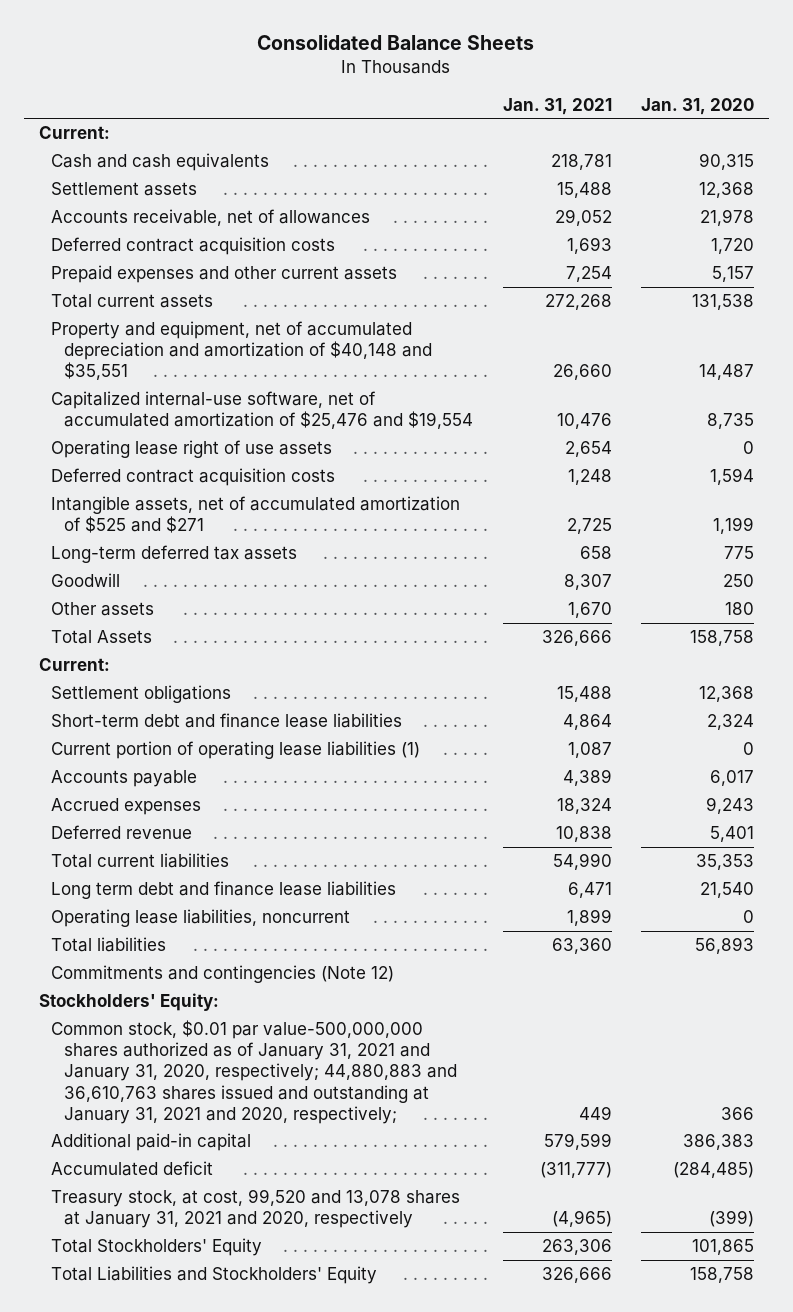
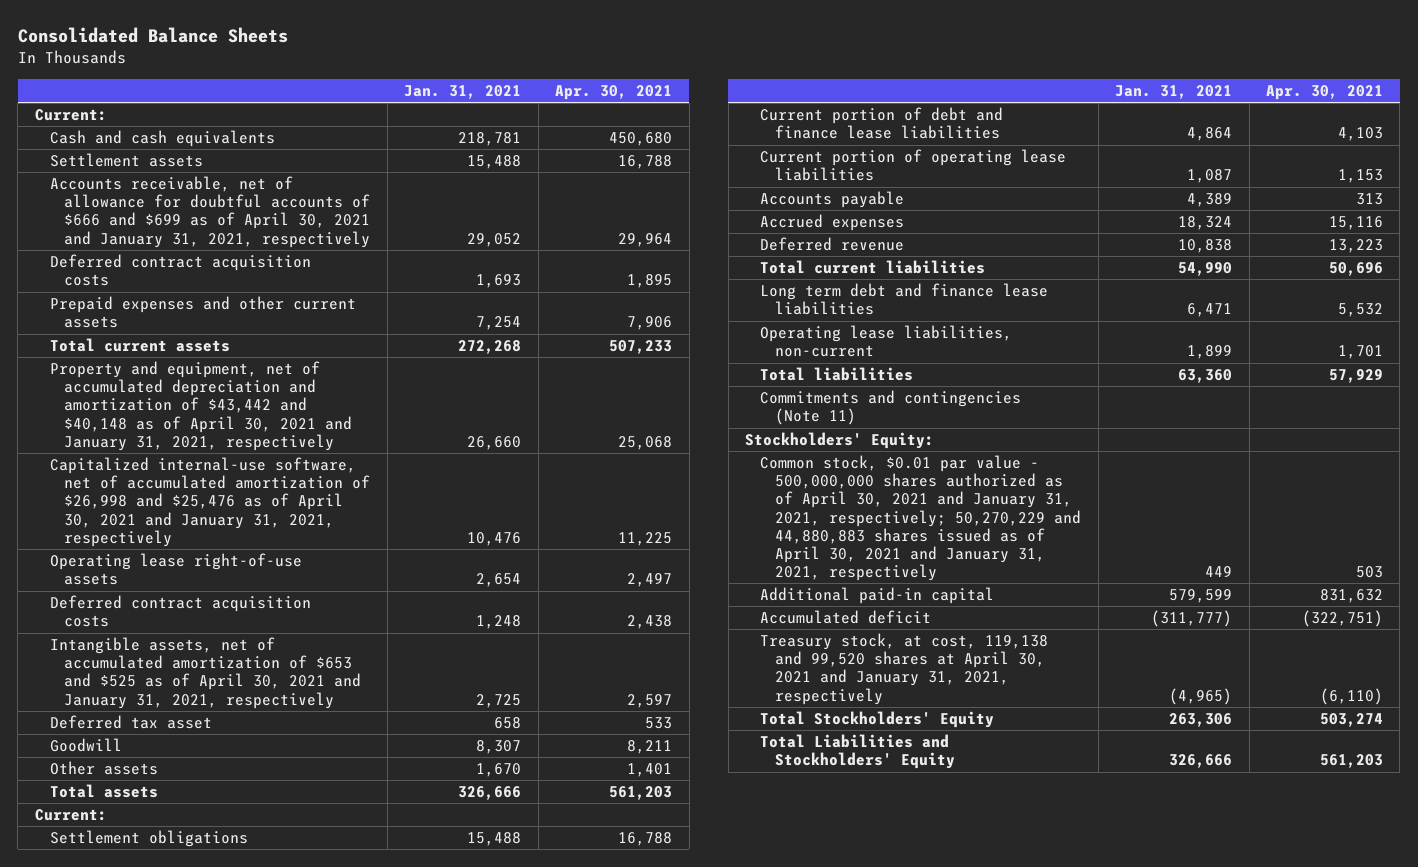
- | Jan. 31, 2021 | Jan. 31, 2020
+ | Jan. 31, 2021 | Apr. 30, 2021
- Accounts receivable, net of allowances | 29,052 | 21,978
+ Accounts receivable, net of allowance for doubtful accounts of $666 and $699 as of April 30, 2021 and January 31, 2021, respectively | 29,052 | 29,964
- Property and equipment, net of accumulated depreciation and amortization of $40,148 and $35,551 | 26,660 | 14,487
- Capitalized internal-use software, net of accumulated amortization of $25,476 and $19,554 | 10,476 | 8,735
- Operating lease right of use assets | 2,654 | 0
+ Property and equipment, net of accumulated depreciation and amortization of $43,442 and $40,148 as of April 30, 2021 and January 31, 2021, respectively | 26,660 | 25,068
+ Capitalized internal-use software, net of accumulated amortization of $26,998 and $25,476 as of April 30, 2021 and January 31, 2021, respectively | 10,476 | 11,225
+ Operating lease right-of-use assets | 2,654 | 2,497
- Intangible assets, net of accumulated amortization of $525 and $271 | 2,725 | 1,199
- Long-term deferred tax assets | 658 | 775
+ Intangible assets, net of accumulated amortization of $653 and $525 as of April 30, 2021 and January 31, 2021, respectively | 2,725 | 2,597
+ Deferred tax asset | 658 | 533
- Total Assets | 326,666 | 158,758
+ Total assets | 326,666 | 561,203
- Short-term debt and finance lease liabilities | 4,864 | 2,324
- Current portion of operating lease liabilities (1) | 1,087 | 0
+ Current portion of debt and finance lease liabilities | 4,864 | 4,103
+ Current portion of operating lease liabilities | 1,087 | 1,153
- Operating lease liabilities, noncurrent | 1,899 | 0
+ Operating lease liabilities, non-current | 1,899 | 1,701
- Commitments and contingencies (Note 12)
+ Commitments and contingencies (Note 11)
- Common stock, $0.01 par value-500,000,000 shares authorized as of January 31, 2021 and January 31, 2020, respectively; 44,880,883 and 36,610,763 shares issued and outstanding at January 31, 2021 and 2020, respectively; | 449 | 366
+ Common stock, $0.01 par value - 500,000,000 shares authorized as of April 30, 2021 and January 31, 2021, respectively; 50,270,229 and 44,880,883 shares issued as of April 30, 2021 and January 31, 2021, respectively | 449 | 503
- Treasury stock, at cost, 99,520 and 13,078 shares at January 31, 2021 and 2020, respectively | (4,965) | (399)
+ Treasury stock, at cost, 119,138 and 99,520 shares at April 30, 2021 and January 31, 2021, respectively | (4,965) | (6,110)

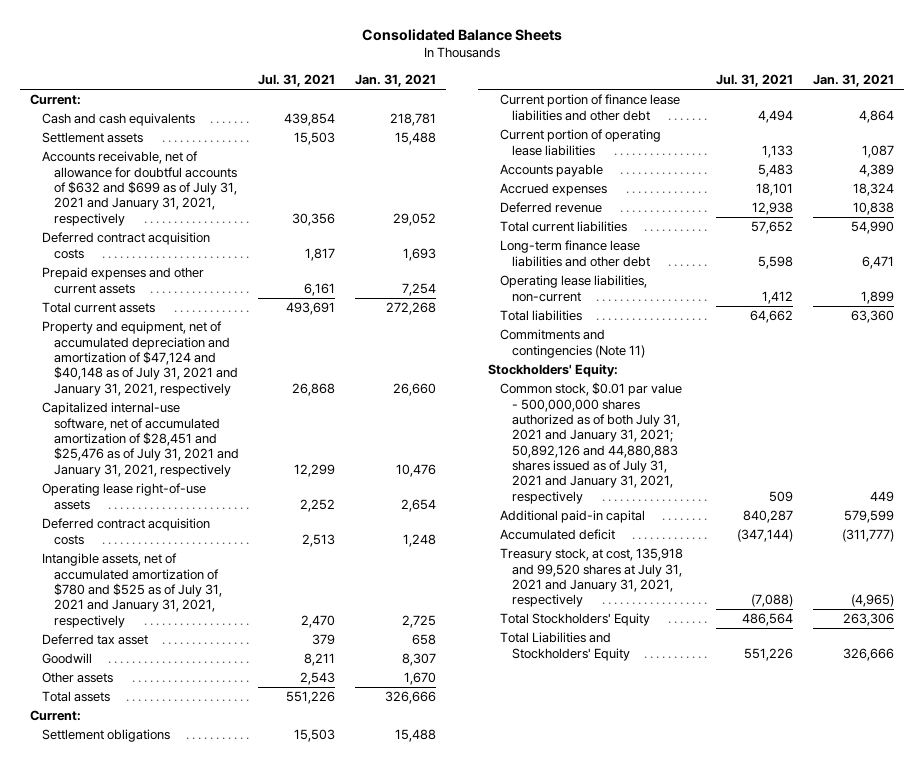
- | Jan. 31, 2021 | Apr. 30, 2021
+ | Jul. 31, 2021 | Jan. 31, 2021
- Accounts receivable, net of allowance for doubtful accounts of $666 and $699 as of April 30, 2021 and January 31, 2021, respectively | 29,052 | 29,964
+ Accounts receivable, net of allowance for doubtful accounts of $632 and $699 as of July 31, 2021 and January 31, 2021, respectively | 30,356 | 29,052
- Property and equipment, net of accumulated depreciation and amortization of $43,442 and $40,148 as of April 30, 2021 and January 31, 2021, respectively | 26,660 | 25,068
- Capitalized internal-use software, net of accumulated amortization of $26,998 and $25,476 as of April 30, 2021 and January 31, 2021, respectively | 10,476 | 11,225
+ Property and equipment, net of accumulated depreciation and amortization of $47,124 and $40,148 as of July 31, 2021 and January 31, 2021, respectively | 26,868 | 26,660
+ Capitalized internal-use software, net of accumulated amortization of $28,451 and $25,476 as of July 31, 2021 and January 31, 2021, respectively | 12,299 | 10,476
- Intangible assets, net of accumulated amortization of $653 and $525 as of April 30, 2021 and January 31, 2021, respectively | 2,725 | 2,597
+ Intangible assets, net of accumulated amortization of $780 and $525 as of July 31, 2021 and January 31, 2021, respectively | 2,470 | 2,725
- Current portion of debt and finance lease liabilities | 4,864 | 4,103
+ Current portion of finance lease liabilities and other debt | 4,494 | 4,864
- Long term debt and finance lease liabilities | 6,471 | 5,532
+ Long-term finance lease liabilities and other debt | 5,598 | 6,471
- Common stock, $0.01 par value - 500,000,000 shares authorized as of April 30, 2021 and January 31, 2021, respectively; 50,270,229 and 44,880,883 shares issued as of April 30, 2021 and January 31, 2021, respectively | 449 | 503
+ Common stock, $0.01 par value - 500,000,000 shares authorized as of both July 31, 2021 and January 31, 2021; 50,892,126 and 44,880,883 shares issued as of July 31, 2021 and January 31, 2021, respectively | 509 | 449
- Treasury stock, at cost, 119,138 and 99,520 shares at April 30, 2021 and January 31, 2021, respectively | (4,965) | (6,110)
+ Treasury stock, at cost, 135,918 and 99,520 shares at July 31, 2021 and January 31, 2021, respectively | (7,088) | (4,965)

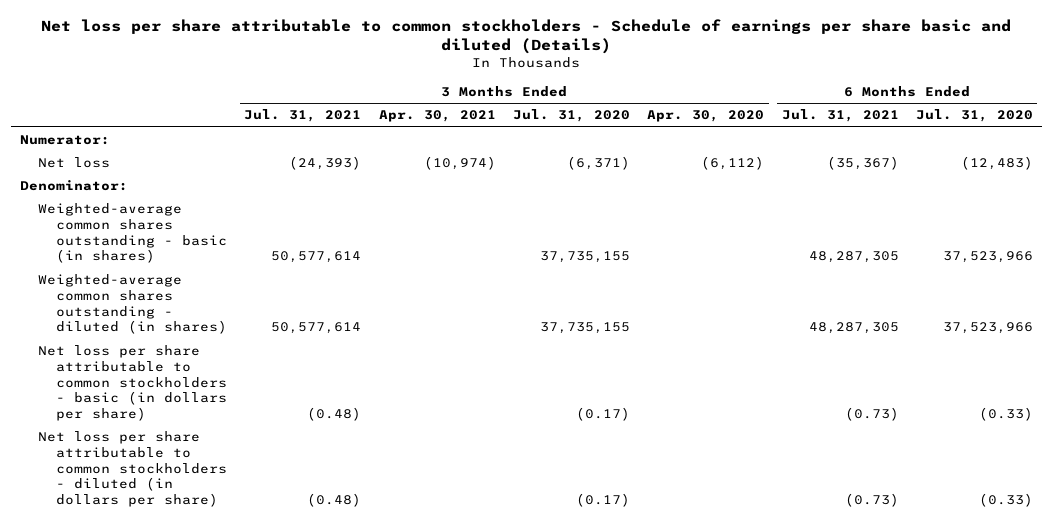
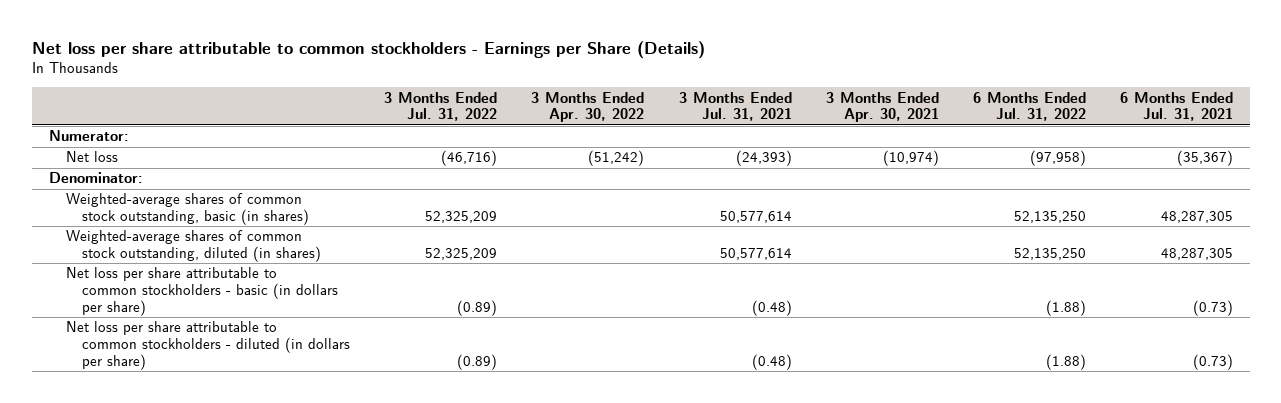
- Net loss per share attributable to common stockholders - Schedule of earnings per share basic and diluted (Details)
+ Net loss per share attributable to common stockholders - Earnings per Share (Details)
- | 3 Months Ended Jul. 31, 2021 | 3 Months Ended Apr. 30, 2021 | 3 Months Ended Jul. 31, 2020 | 3 Months Ended Apr. 30, 2020 | 6 Months Ended Jul. 31, 2021 | 6 Months Ended Jul. 31, 2020
+ | 3 Months Ended Jul. 31, 2022 | 3 Months Ended Apr. 30, 2022 | 3 Months Ended Jul. 31, 2021 | 3 Months Ended Apr. 30, 2021 | 6 Months Ended Jul. 31, 2022 | 6 Months Ended Jul. 31, 2021
- Weighted-average common shares outstanding - basic (in shares) | 50,577,614 | | 37,735,155 | | 48,287,305 | 37,523,966
- Weighted-average common shares outstanding - diluted (in shares) | 50,577,614 | | 37,735,155 | | 48,287,305 | 37,523,966
+ Weighted-average shares of common stock outstanding, basic (in shares) | 52,325,209 | | 50,577,614 | | 52,135,250 | 48,287,305
+ Weighted-average shares of common stock outstanding, diluted (in shares) | 52,325,209 | | 50,577,614 | | 52,135,250 | 48,287,305

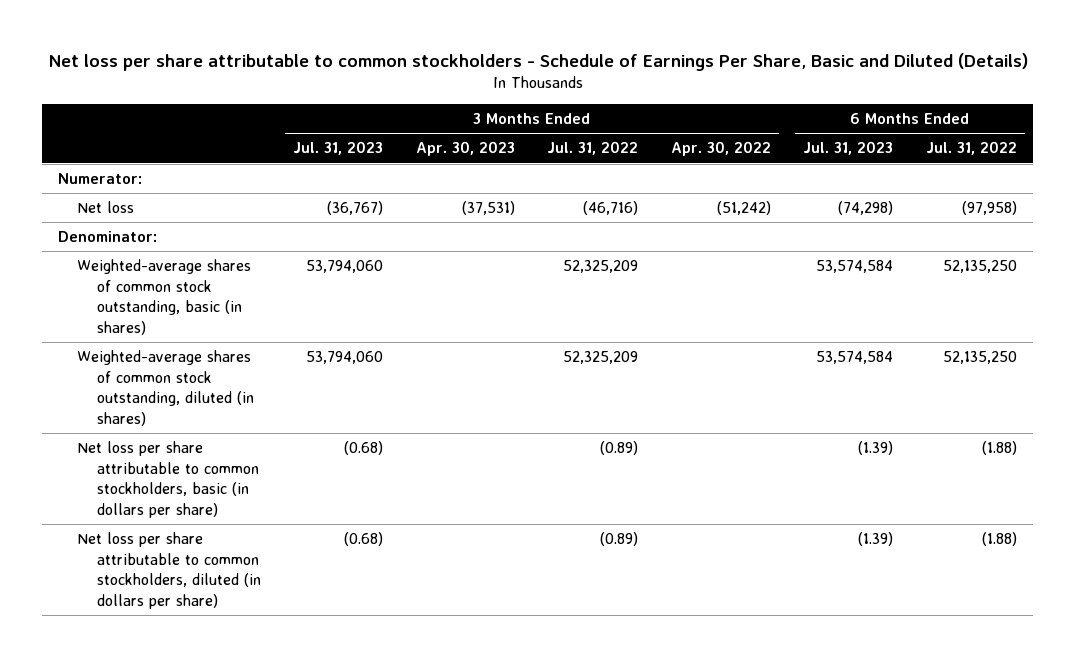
- Net loss per share attributable to common stockholders - Earnings per Share (Details)
+ Net loss per share attributable to common stockholders - Schedule of Earnings Per Share, Basic and Diluted (Details)
- | 3 Months Ended Jul. 31, 2022 | 3 Months Ended Apr. 30, 2022 | 3 Months Ended Jul. 31, 2021 | 3 Months Ended Apr. 30, 2021 | 6 Months Ended Jul. 31, 2022 | 6 Months Ended Jul. 31, 2021
+ | 3 Months Ended Jul. 31, 2023 | 3 Months Ended Apr. 30, 2023 | 3 Months Ended Jul. 31, 2022 | 3 Months Ended Apr. 30, 2022 | 6 Months Ended Jul. 31, 2023 | 6 Months Ended Jul. 31, 2022
- Net loss per share attributable to common stockholders - basic (in dollars per share) | (0.89) | | (0.48) | | (1.88) | (0.73)
- Net loss per share attributable to common stockholders - diluted (in dollars per share) | (0.89) | | (0.48) | | (1.88) | (0.73)
+ Net loss per share attributable to common stockholders, basic (in dollars per share) | (0.68) | | (0.89) | | (1.39) | (1.88)
+ Net loss per share attributable to common stockholders, diluted (in dollars per share) | (0.68) | | (0.89) | | (1.39) | (1.88)

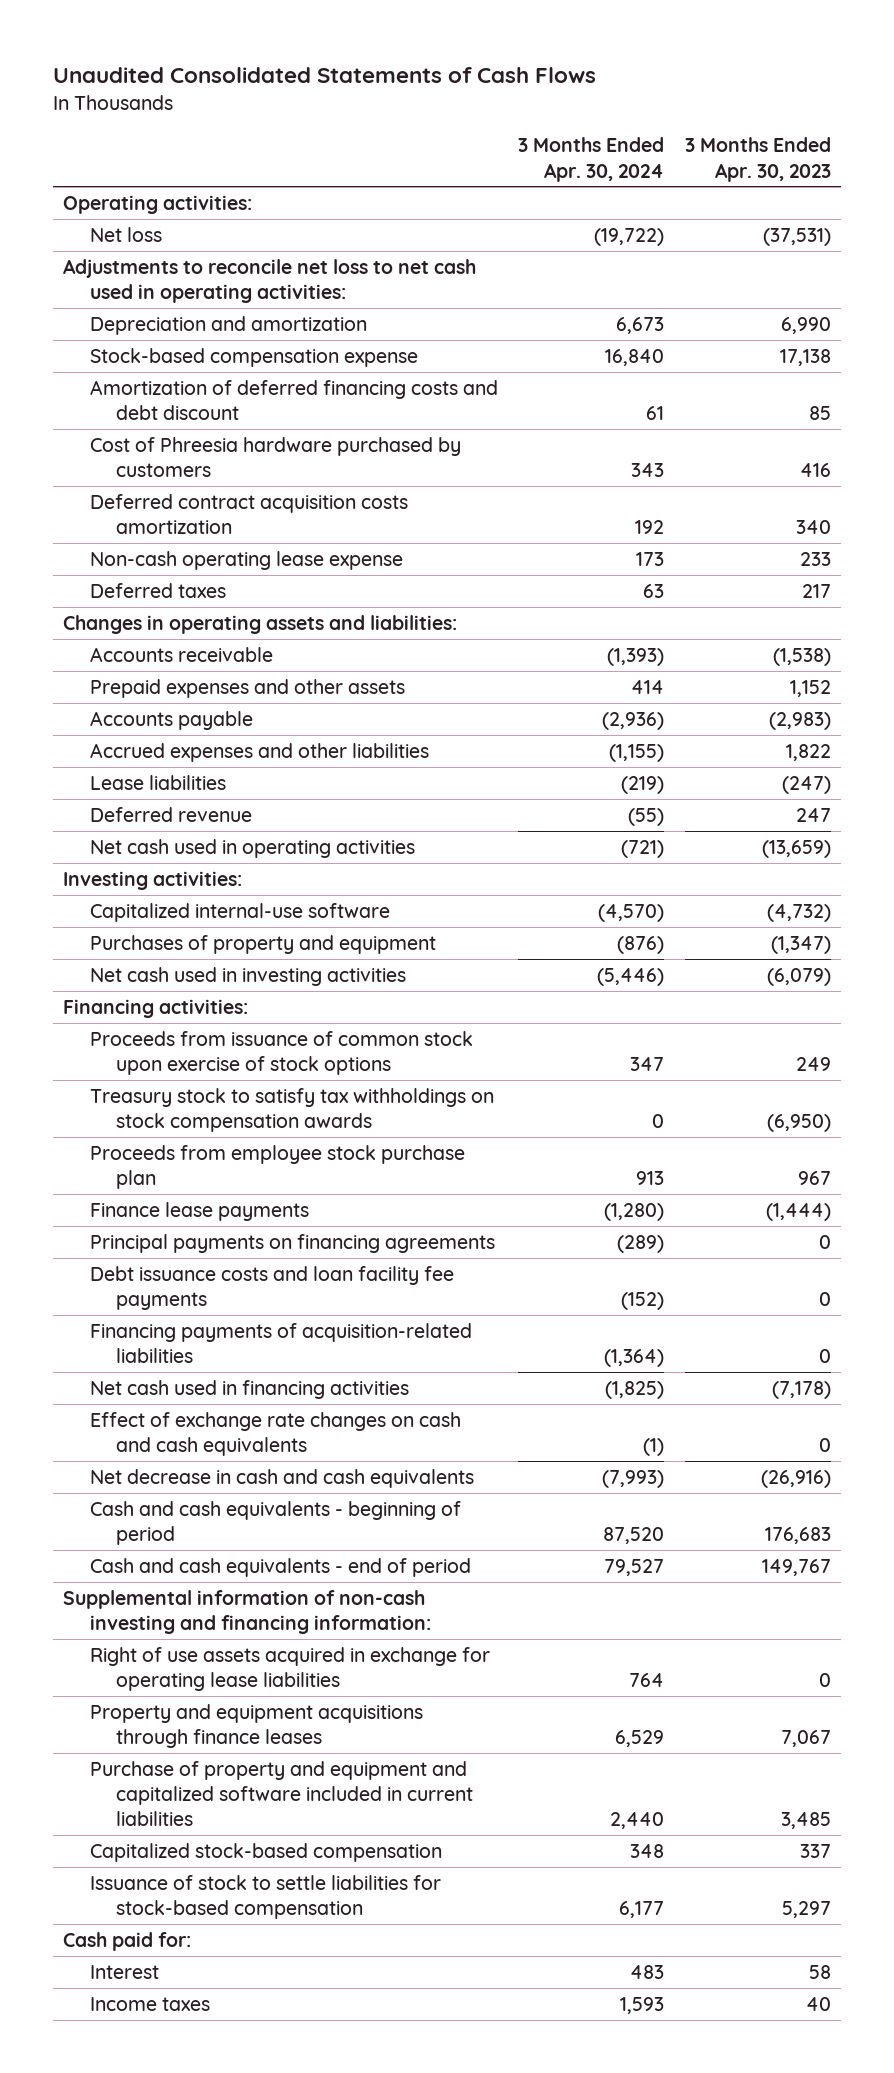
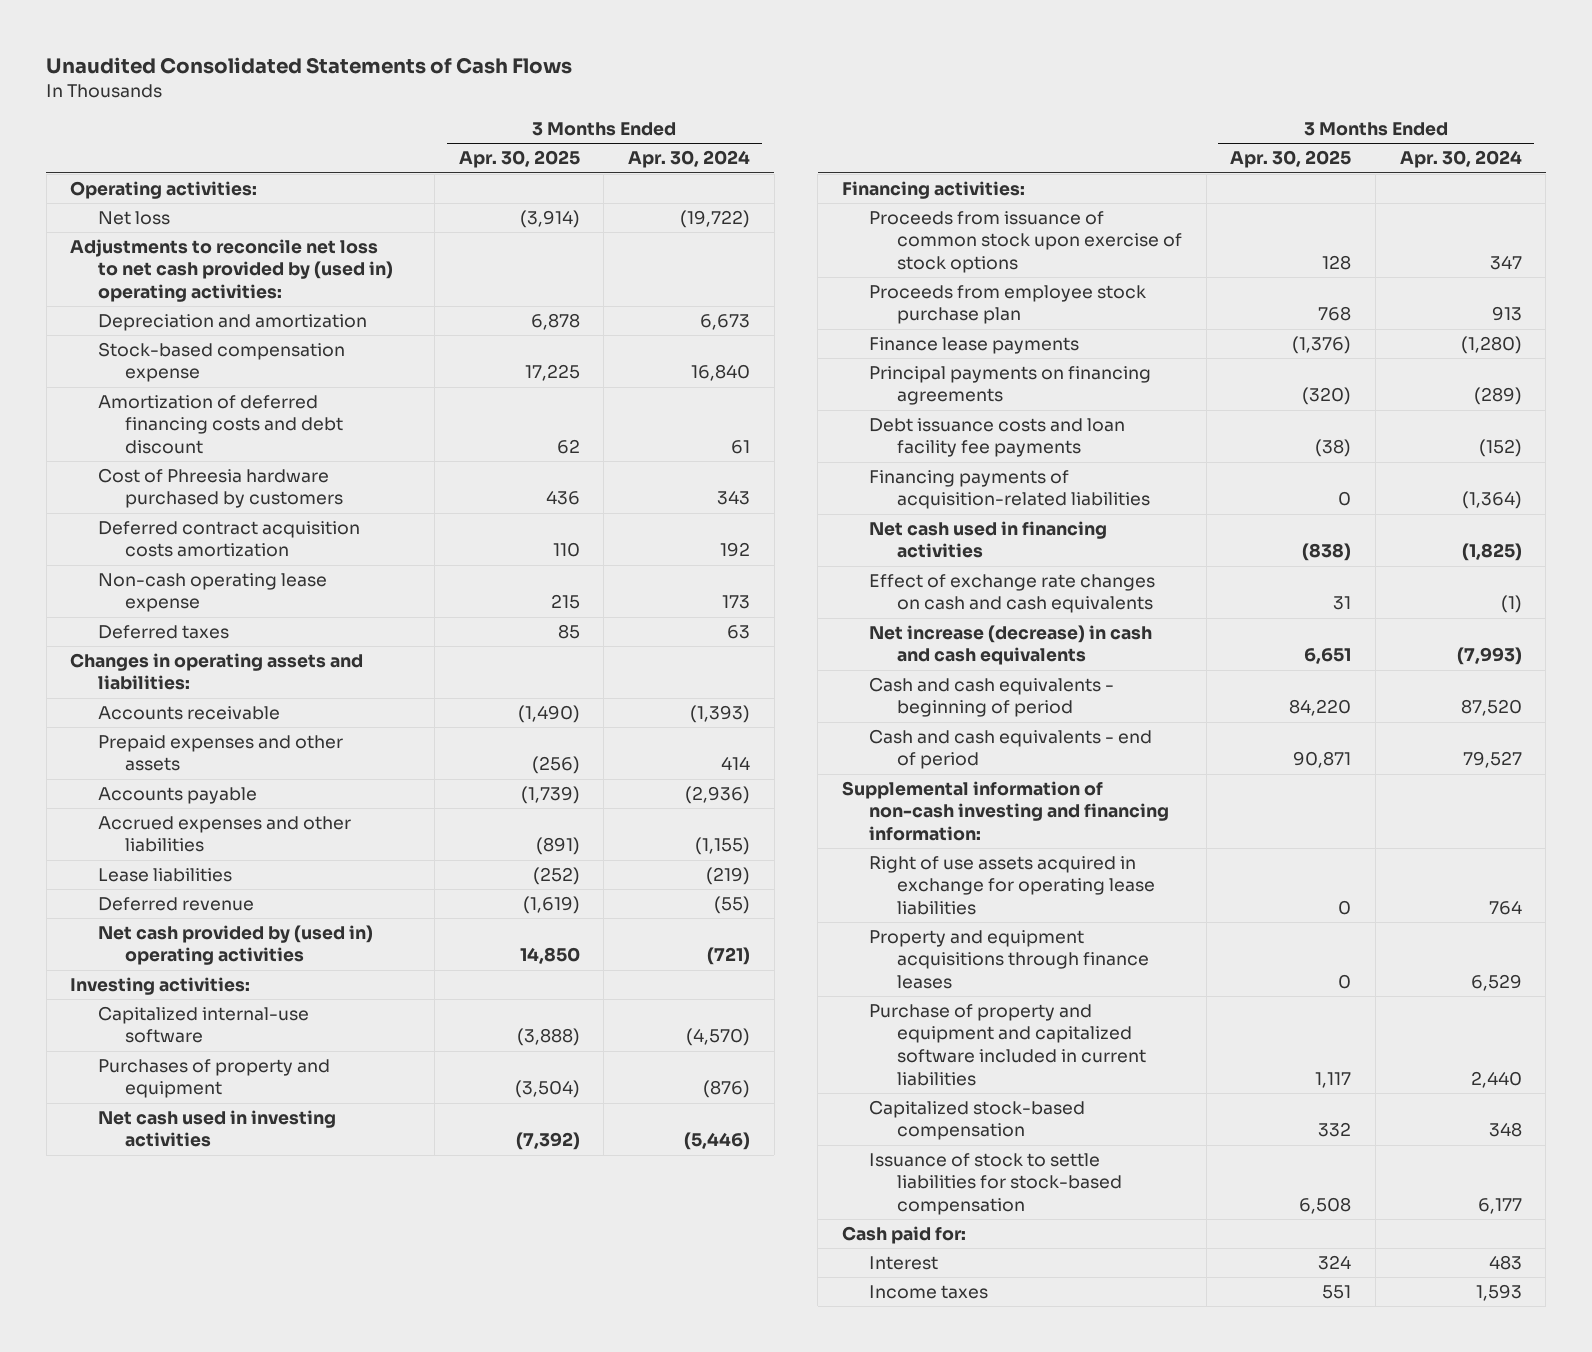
- | 3 Months Ended Apr. 30, 2024 | 3 Months Ended Apr. 30, 2023
+ | 3 Months Ended Apr. 30, 2025 | 3 Months Ended Apr. 30, 2024
- Adjustments to reconcile net loss to net cash used in operating activities:
+ Adjustments to reconcile net loss to net cash provided by (used in) operating activities:
- Net cash used in operating activities | (721) | (13,659)
+ Net cash provided by (used in) operating activities | 14,850 | (721)
- Treasury stock to satisfy tax withholdings on stock compensation awards | 0 | (6,950)
- Net decrease in cash and cash equivalents | (7,993) | (26,916)
+ Net increase (decrease) in cash and cash equivalents | 6,651 | (7,993)

